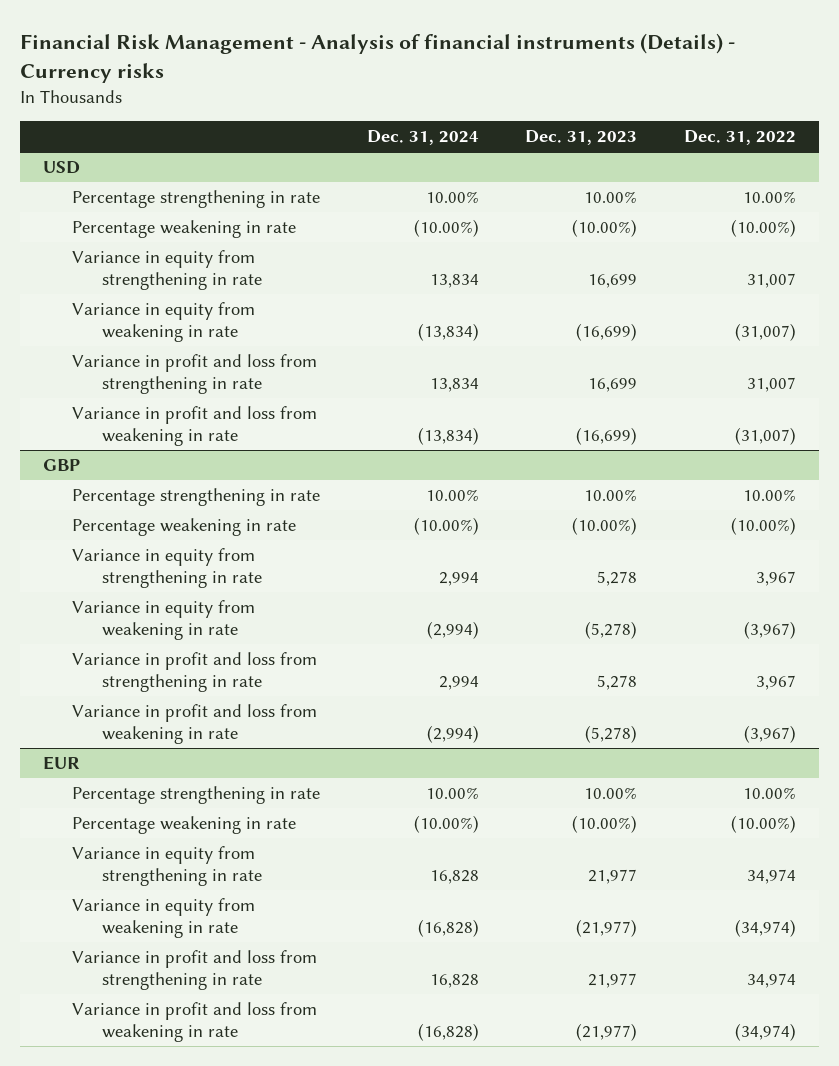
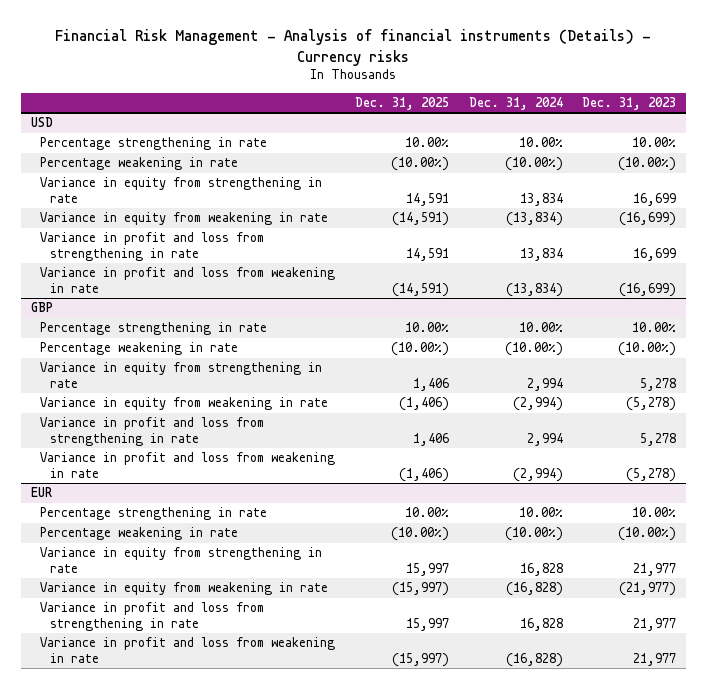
- | Dec. 31, 2024 | Dec. 31, 2023 | Dec. 31, 2022
+ | Dec. 31, 2025 | Dec. 31, 2024 | Dec. 31, 2023
@ EUR
- Variance in profit and loss from weakening in rate | (16,828) | (21,977) | (34,974)
+ Variance in profit and loss from weakening in rate | (15,997) | (16,828) | 21,977

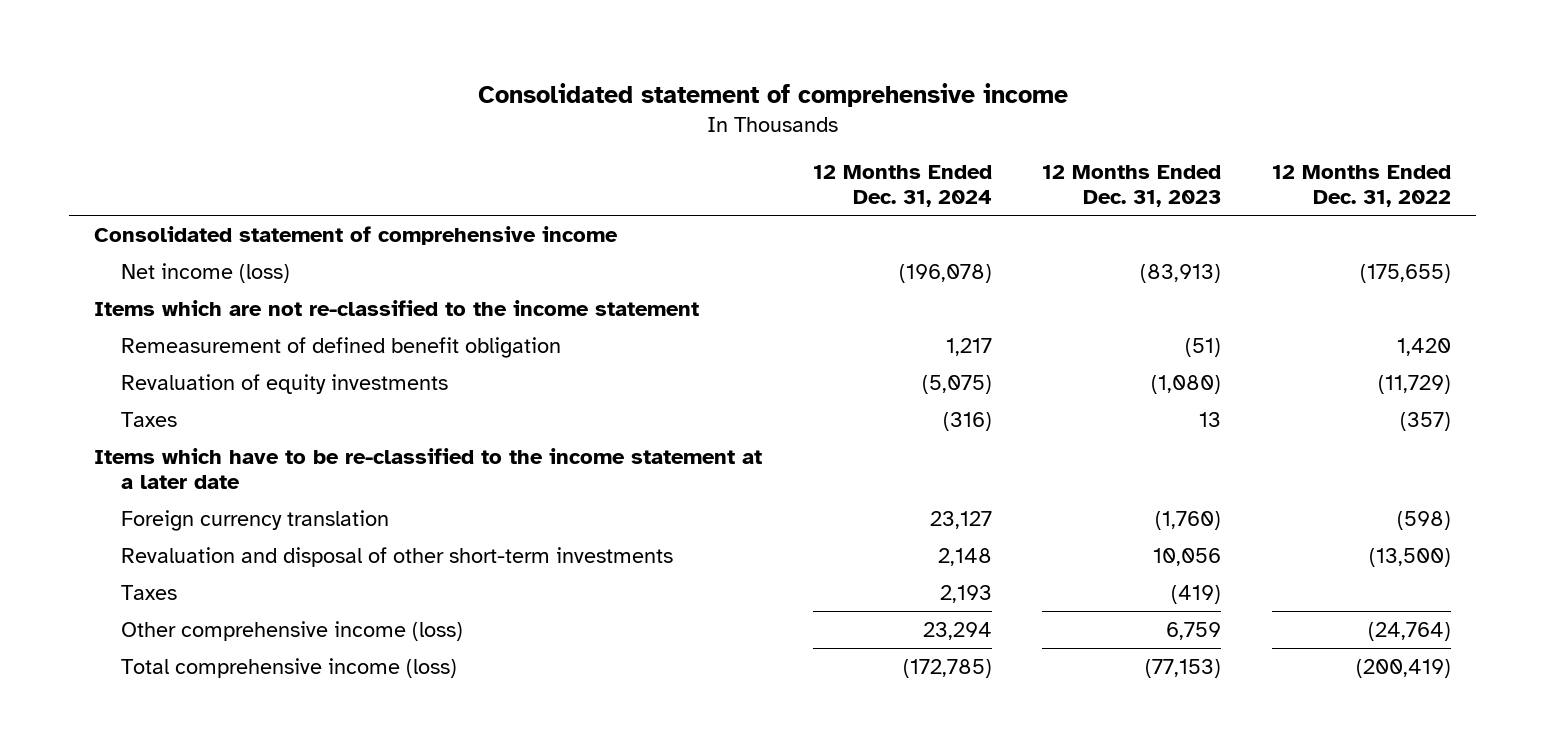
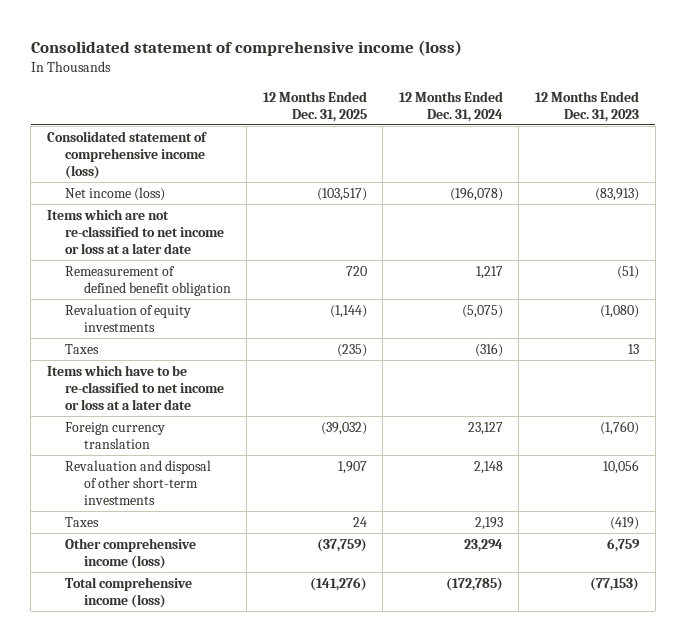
- Consolidated statement of comprehensive income
+ Consolidated statement of comprehensive income (loss)
- | 12 Months Ended Dec. 31, 2024 | 12 Months Ended Dec. 31, 2023 | 12 Months Ended Dec. 31, 2022
+ | 12 Months Ended Dec. 31, 2025 | 12 Months Ended Dec. 31, 2024 | 12 Months Ended Dec. 31, 2023
- Consolidated statement of comprehensive income
+ Consolidated statement of comprehensive income (loss)
- Items which are not re-classified to the income statement
+ Items which are not re-classified to net income or loss at a later date
- Items which have to be re-classified to the income statement at a later date
+ Items which have to be re-classified to net income or loss at a later date

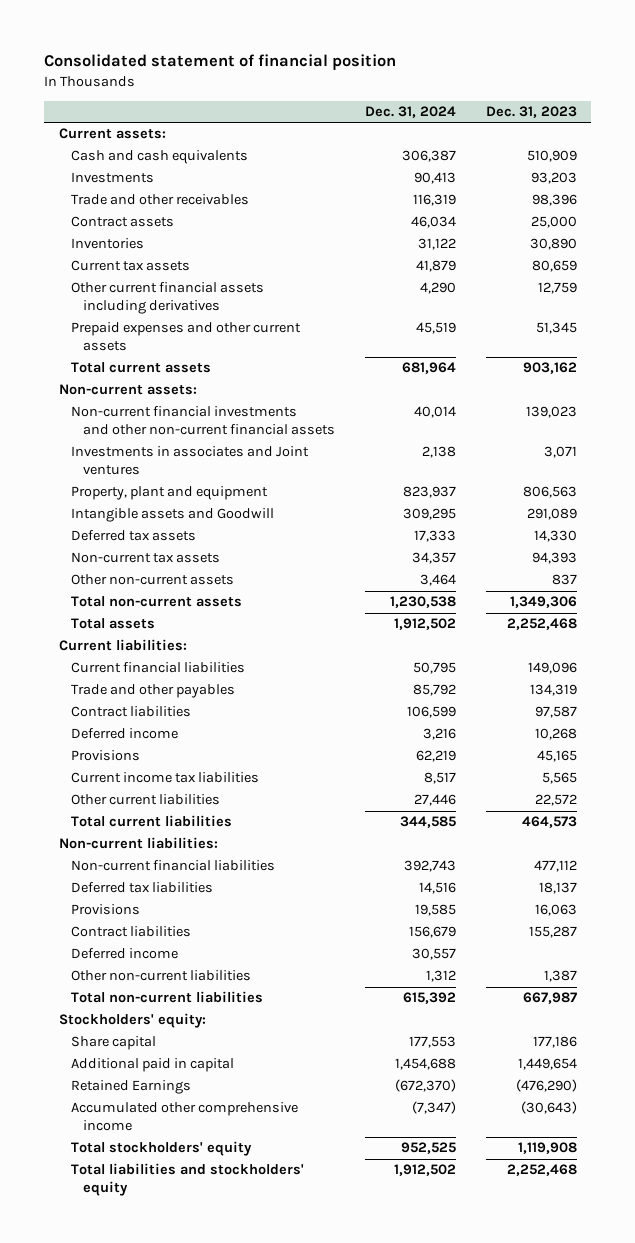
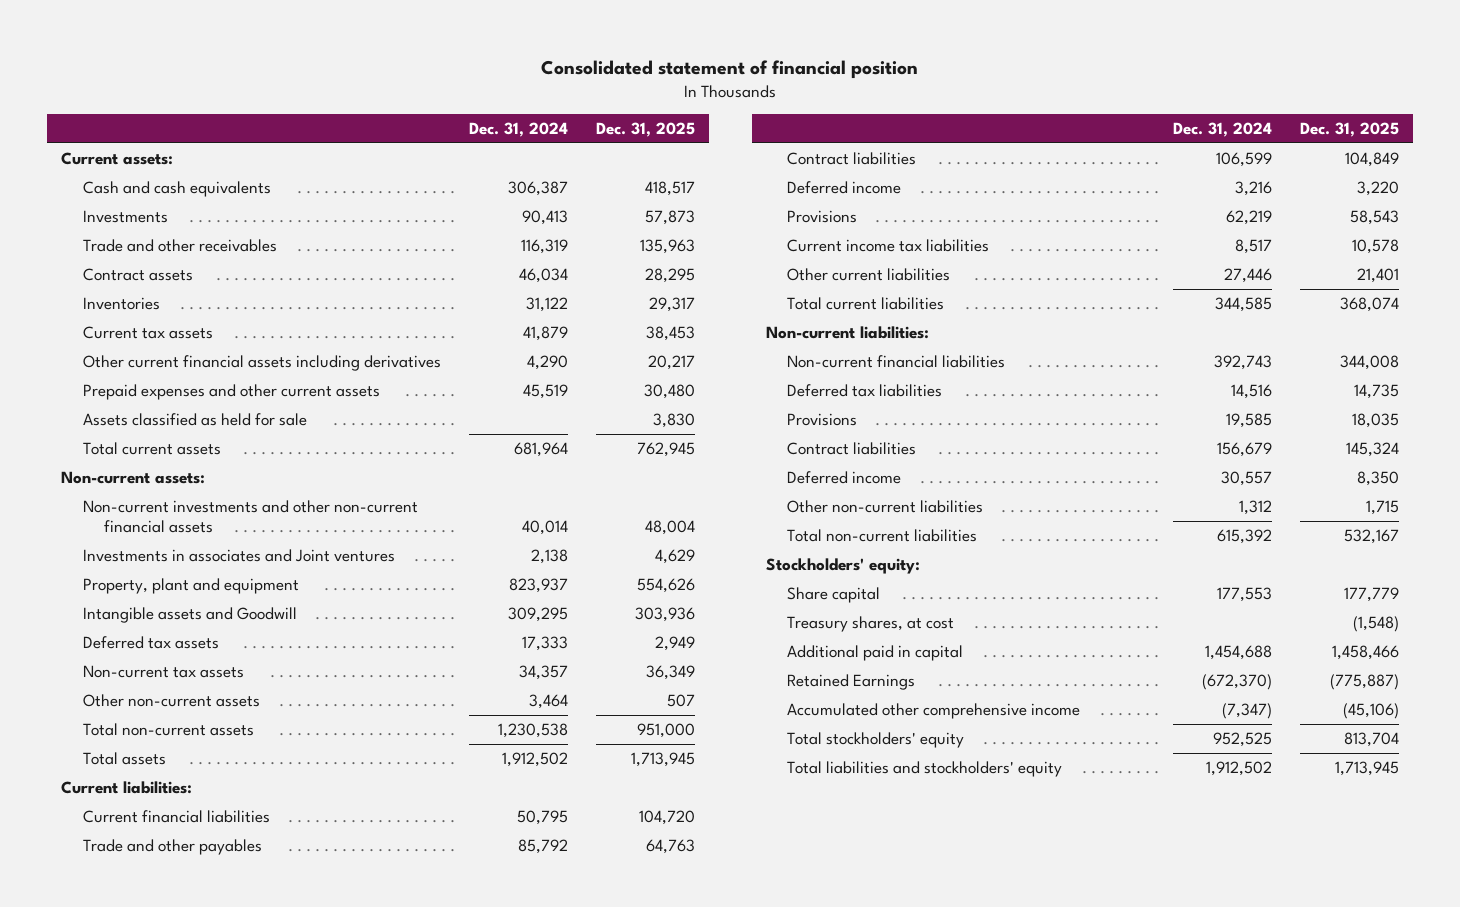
- | Dec. 31, 2024 | Dec. 31, 2023
+ | Dec. 31, 2024 | Dec. 31, 2025
+ Assets classified as held for sale | | 3,830
- Non-current financial investments and other non-current financial assets | 40,014 | 139,023
+ Non-current investments and other non-current financial assets | 40,014 | 48,004
+ Treasury shares, at cost | | (1,548)

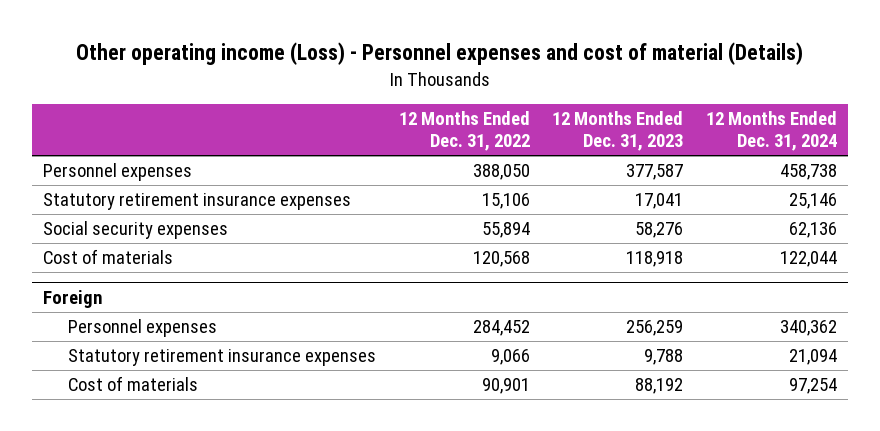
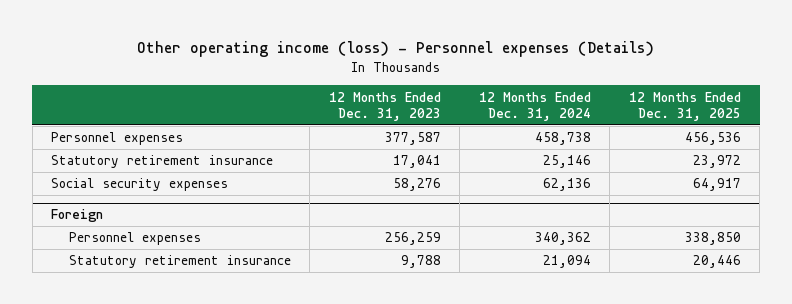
- Other operating income (Loss) - Personnel expenses and cost of material (Details)
+ Other operating income (loss) - Personnel expenses (Details)
- | 12 Months Ended Dec. 31, 2022 | 12 Months Ended Dec. 31, 2023 | 12 Months Ended Dec. 31, 2024
+ | 12 Months Ended Dec. 31, 2023 | 12 Months Ended Dec. 31, 2024 | 12 Months Ended Dec. 31, 2025
- Statutory retirement insurance expenses | 15,106 | 17,041 | 25,146
+ Statutory retirement insurance | 17,041 | 25,146 | 23,972
- Cost of materials | 120,568 | 118,918 | 122,044
@ Foreign
- Statutory retirement insurance expenses | 9,066 | 9,788 | 21,094
- Cost of materials | 90,901 | 88,192 | 97,254
+ Statutory retirement insurance | 9,788 | 21,094 | 20,446

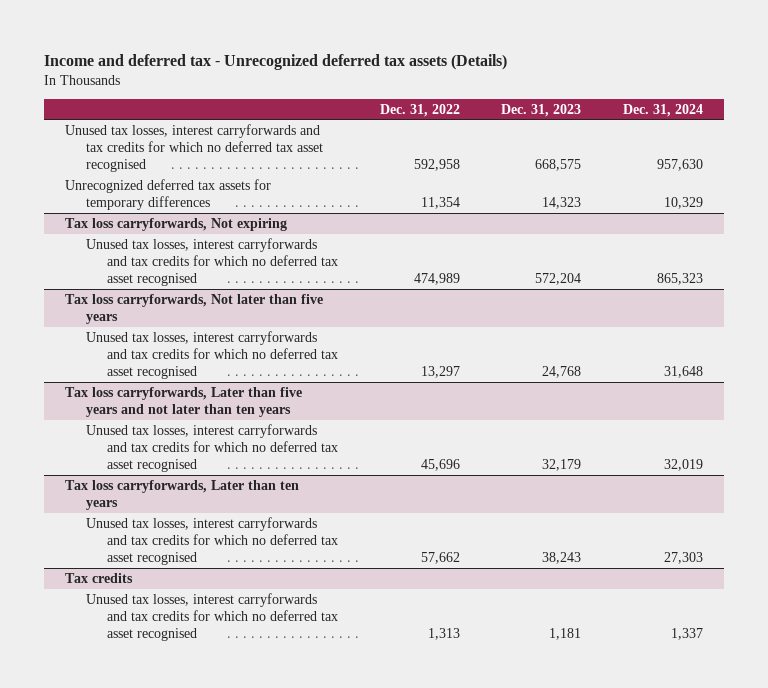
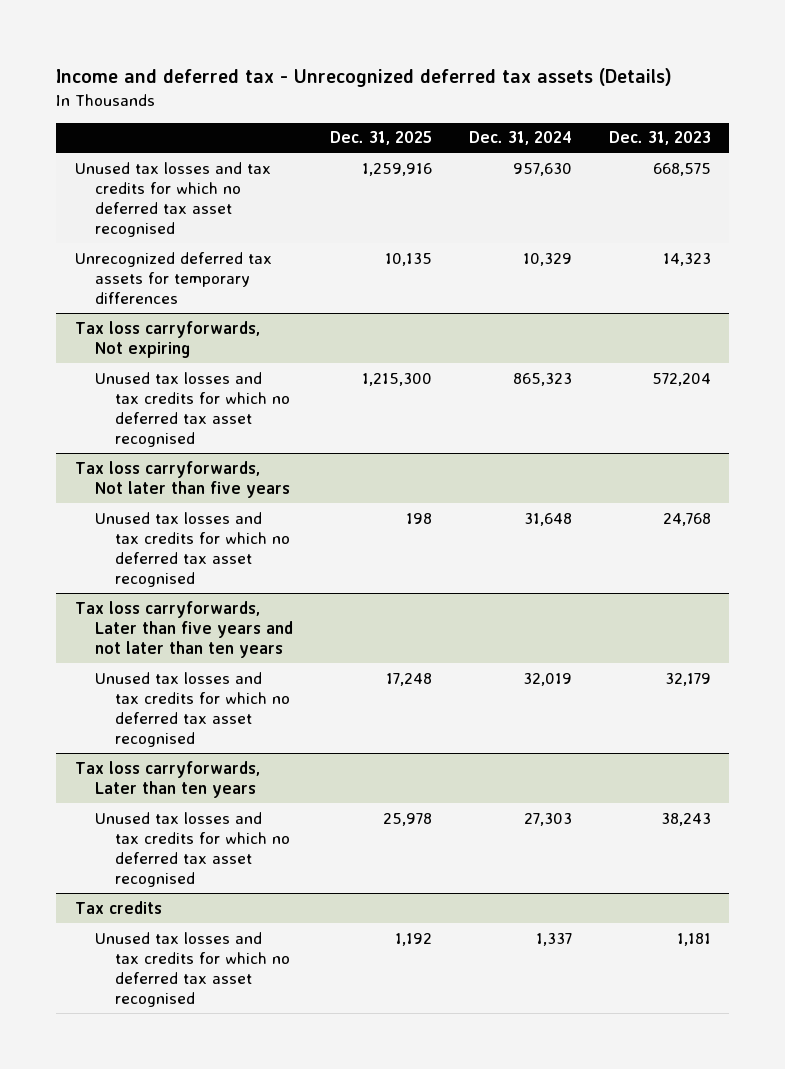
- | Dec. 31, 2022 | Dec. 31, 2023 | Dec. 31, 2024
+ | Dec. 31, 2025 | Dec. 31, 2024 | Dec. 31, 2023
- Unused tax losses, interest carryforwards and tax credits for which no deferred tax asset recognised | 592,958 | 668,575 | 957,630
+ Unused tax losses and tax credits for which no deferred tax asset recognised | 1,259,916 | 957,630 | 668,575
@ Tax loss carryforwards, Not expiring
- Unused tax losses, interest carryforwards and tax credits for which no deferred tax asset recognised | 474,989 | 572,204 | 865,323
+ Unused tax losses and tax credits for which no deferred tax asset recognised | 1,215,300 | 865,323 | 572,204
@ Tax loss carryforwards, Not later than five years
- Unused tax losses, interest carryforwards and tax credits for which no deferred tax asset recognised | 13,297 | 24,768 | 31,648
+ Unused tax losses and tax credits for which no deferred tax asset recognised | 198 | 31,648 | 24,768
@ Tax loss carryforwards, Later than five years and not later than ten years
- Unused tax losses, interest carryforwards and tax credits for which no deferred tax asset recognised | 45,696 | 32,179 | 32,019
+ Unused tax losses and tax credits for which no deferred tax asset recognised | 17,248 | 32,019 | 32,179
@ Tax loss carryforwards, Later than ten years
- Unused tax losses, interest carryforwards and tax credits for which no deferred tax asset recognised | 57,662 | 38,243 | 27,303
+ Unused tax losses and tax credits for which no deferred tax asset recognised | 25,978 | 27,303 | 38,243
@ Tax credits
- Unused tax losses, interest carryforwards and tax credits for which no deferred tax asset recognised | 1,313 | 1,181 | 1,337
+ Unused tax losses and tax credits for which no deferred tax asset recognised | 1,192 | 1,337 | 1,181

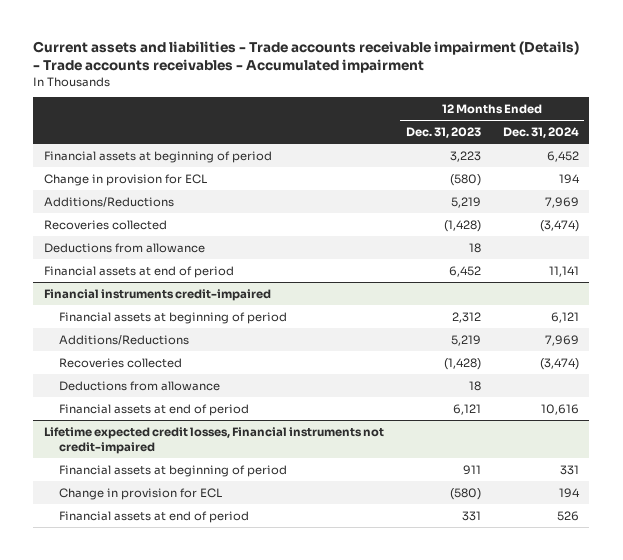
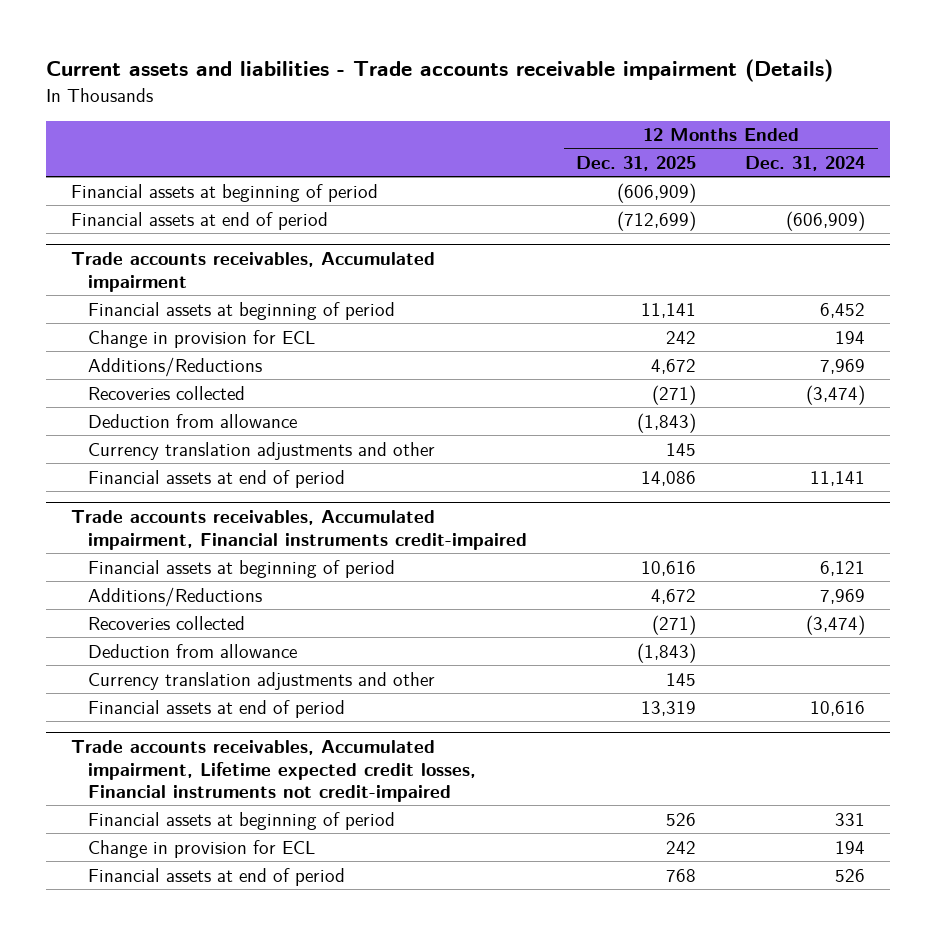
- Current assets and liabilities - Trade accounts receivable impairment (Details) - Trade accounts receivables - Accumulated impairment
+ Current assets and liabilities - Trade accounts receivable impairment (Details)
- | 12 Months Ended Dec. 31, 2023 | 12 Months Ended Dec. 31, 2024
+ | 12 Months Ended Dec. 31, 2025 | 12 Months Ended Dec. 31, 2024
+ Financial assets at beginning of period | (606,909) |
+ Financial assets at end of period | (712,699) | (606,909)
+ Trade accounts receivables, Accumulated impairment
- Deductions from allowance | 18 |
+ Deduction from allowance | (1,843) |
+ Currency translation adjustments and other | 145 |
- Financial instruments credit-impaired
+ Trade accounts receivables, Accumulated impairment, Financial instruments credit-impaired
- Deductions from allowance | 18 |
+ Deduction from allowance | (1,843) |
+ Currency translation adjustments and other | 145 |
- Lifetime expected credit losses, Financial instruments not credit-impaired
+ Trade accounts receivables, Accumulated impairment, Lifetime expected credit losses, Financial instruments not credit-impaired

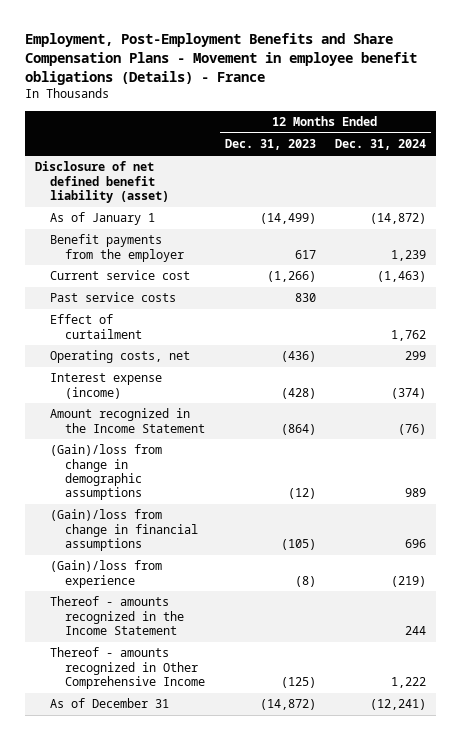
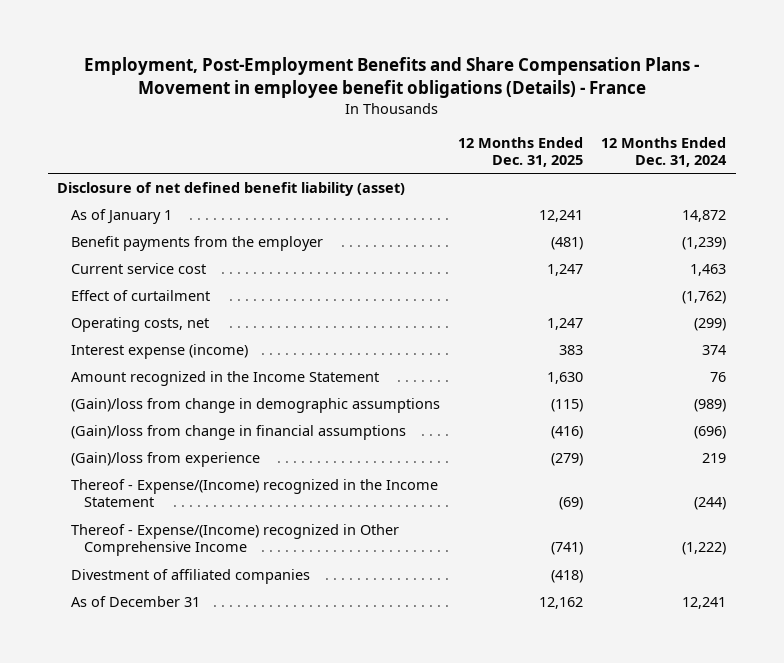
- | 12 Months Ended Dec. 31, 2023 | 12 Months Ended Dec. 31, 2024
+ | 12 Months Ended Dec. 31, 2025 | 12 Months Ended Dec. 31, 2024
- As of January 1 | (14,499) | (14,872)
- Benefit payments from the employer | 617 | 1,239
- Current service cost | (1,266) | (1,463)
- Past service costs | 830 |
- Effect of curtailment | | 1,762
- Operating costs, net | (436) | 299
- Interest expense (income) | (428) | (374)
- Amount recognized in the Income Statement | (864) | (76)
- (Gain)/loss from change in demographic assumptions | (12) | 989
- (Gain)/loss from change in financial assumptions | (105) | 696
- (Gain)/loss from experience | (8) | (219)
- Thereof - amounts recognized in the Income Statement | | 244
- Thereof - amounts recognized in Other Comprehensive Income | (125) | 1,222
- As of December 31 | (14,872) | (12,241)
+ As of January 1 | 12,241 | 14,872
+ Benefit payments from the employer | (481) | (1,239)
+ Current service cost | 1,247 | 1,463
+ Effect of curtailment | | (1,762)
+ Operating costs, net | 1,247 | (299)
+ Interest expense (income) | 383 | 374
+ Amount recognized in the Income Statement | 1,630 | 76
+ (Gain)/loss from change in demographic assumptions | (115) | (989)
+ (Gain)/loss from change in financial assumptions | (416) | (696)
+ (Gain)/loss from experience | (279) | 219
+ Thereof - Expense/(Income) recognized in the Income Statement | (69) | (244)
+ Thereof - Expense/(Income) recognized in Other Comprehensive Income | (741) | (1,222)
+ Divestment of affiliated companies | (418) |
+ As of December 31 | 12,162 | 12,241

